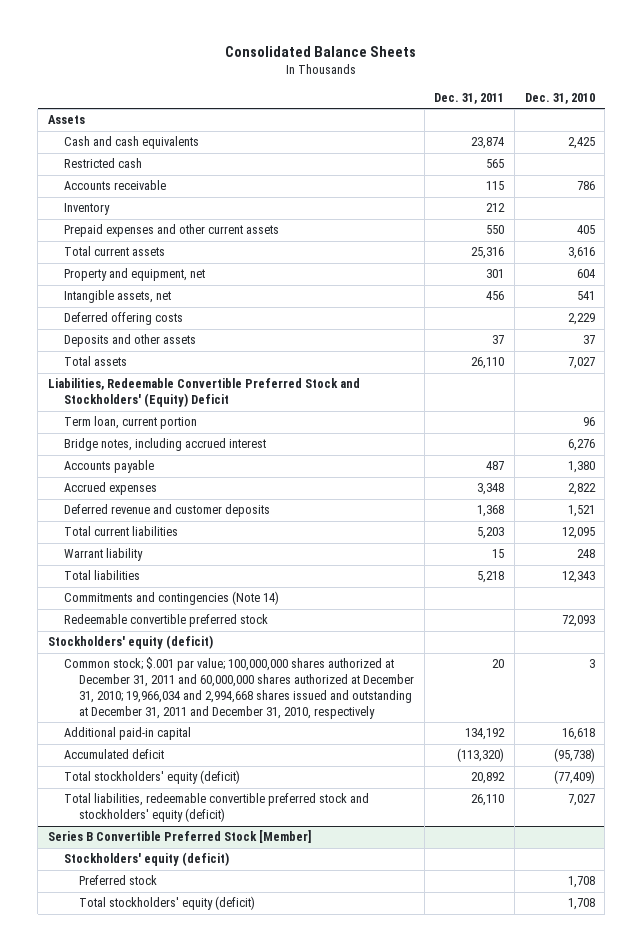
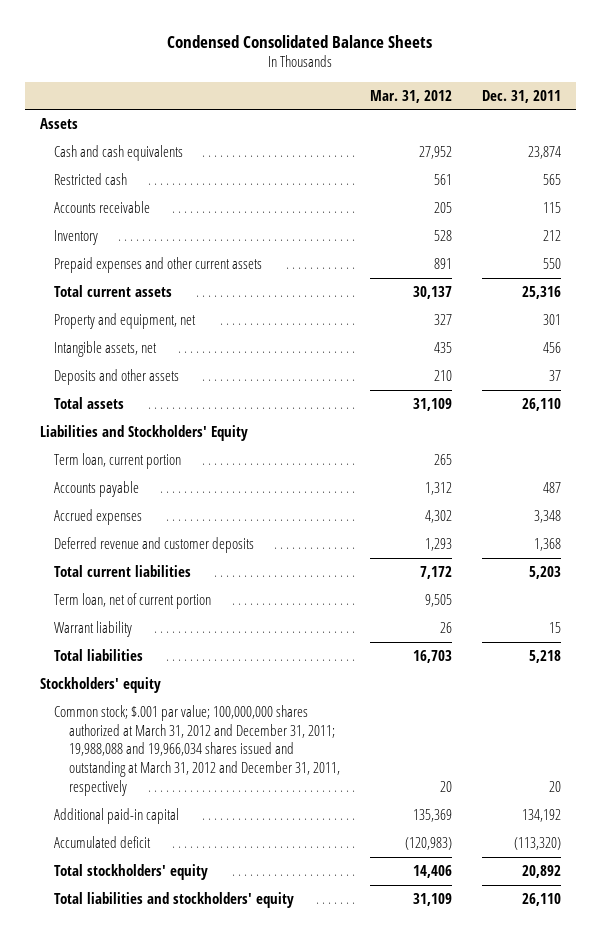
- Consolidated Balance Sheets
+ Condensed Consolidated Balance Sheets
- | Dec. 31, 2011 | Dec. 31, 2010
+ | Mar. 31, 2012 | Dec. 31, 2011
- Deferred offering costs | | 2,229
- Liabilities, Redeemable Convertible Preferred Stock and Stockholders' (Equity) Deficit
+ Liabilities and Stockholders' Equity
- Bridge notes, including accrued interest | | 6,276
+ Term loan, net of current portion | 9,505 |
- Commitments and contingencies (Note 14)
- Redeemable convertible preferred stock | | 72,093
- Stockholders' equity (deficit)
- Common stock; $.001 par value; 100,000,000 shares authorized at December 31, 2011 and 60,000,000 shares authorized at December 31, 2010; 19,966,034 and 2,994,668 shares issued and outstanding at December 31, 2011 and December 31, 2010, respectively | 20 | 3
+ Stockholders' equity
+ Common stock; $.001 par value; 100,000,000 shares authorized at March 31, 2012 and December 31, 2011; 19,988,088 and 19,966,034 shares issued and outstanding at March 31, 2012 and December 31, 2011, respectively | 20 | 20
- Total stockholders' equity (deficit) | 20,892 | (77,409)
- Total liabilities, redeemable convertible preferred stock and stockholders' equity (deficit) | 26,110 | 7,027
- Series B Convertible Preferred Stock [Member]
- Stockholders' equity (deficit)
- Preferred stock | | 1,708
- Total stockholders' equity (deficit) | | 1,708
+ Total stockholders' equity | 14,406 | 20,892
+ Total liabilities and stockholders' equity | 31,109 | 26,110

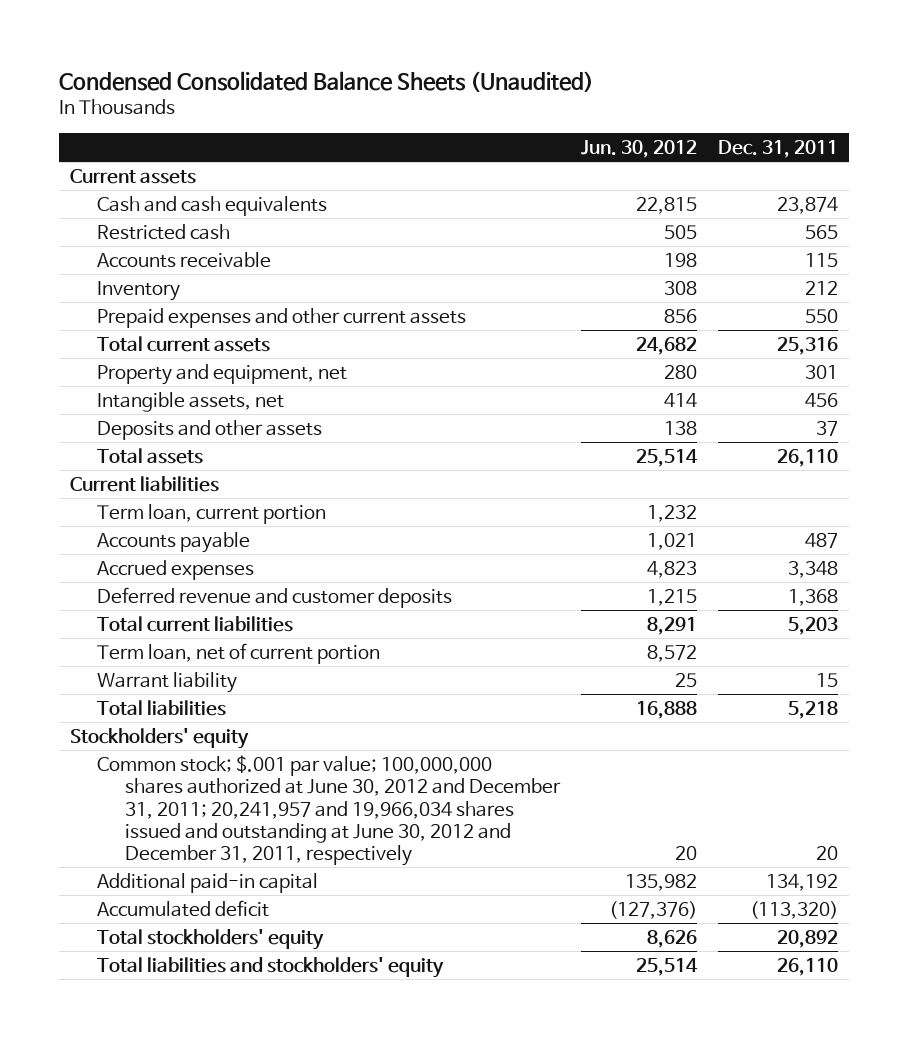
- Condensed Consolidated Balance Sheets
+ Condensed Consolidated Balance Sheets (Unaudited)
- | Mar. 31, 2012 | Dec. 31, 2011
+ | Jun. 30, 2012 | Dec. 31, 2011
- Assets
+ Current assets
- Liabilities and Stockholders' Equity
+ Current liabilities
- Common stock; $.001 par value; 100,000,000 shares authorized at March 31, 2012 and December 31, 2011; 19,988,088 and 19,966,034 shares issued and outstanding at March 31, 2012 and December 31, 2011, respectively | 20 | 20
+ Common stock; $.001 par value; 100,000,000 shares authorized at June 30, 2012 and December 31, 2011; 20,241,957 and 19,966,034 shares issued and outstanding at June 30, 2012 and December 31, 2011, respectively | 20 | 20

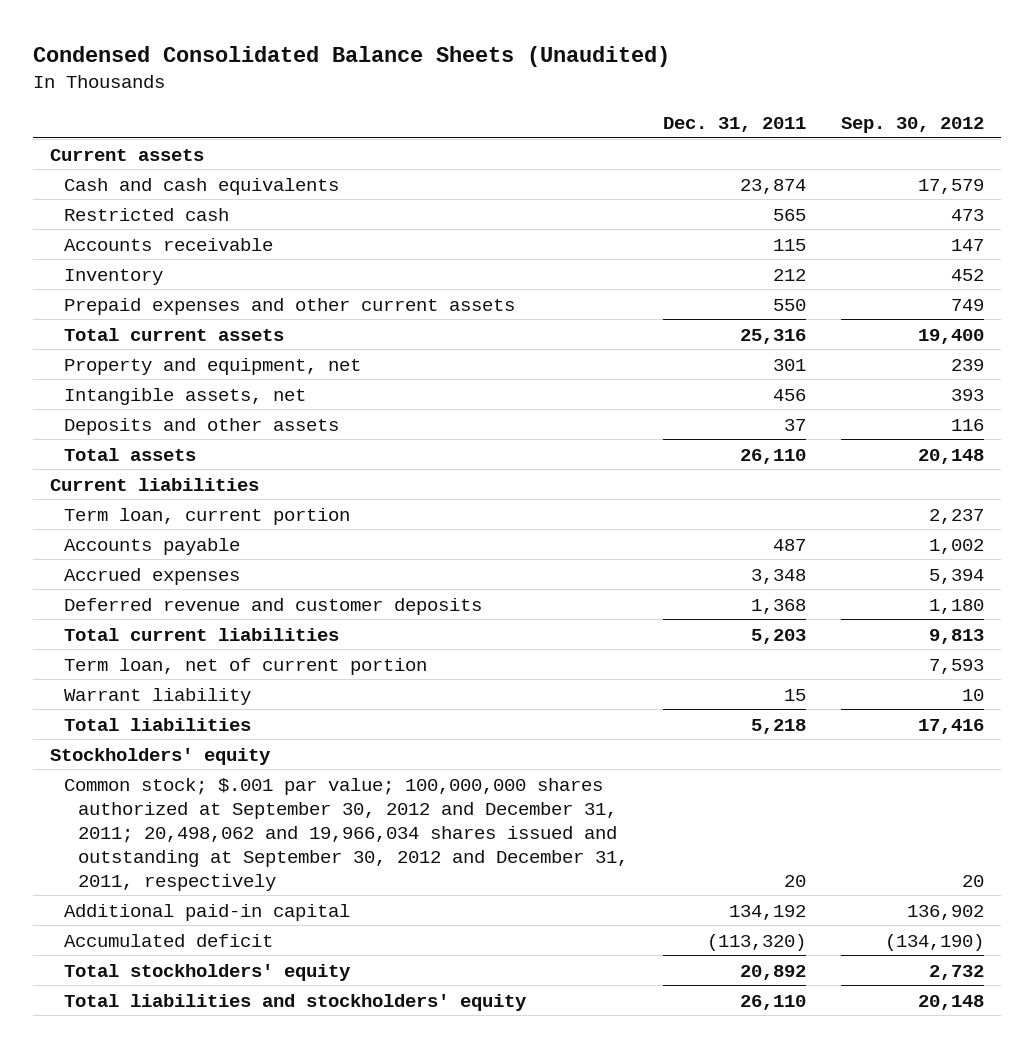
- | Jun. 30, 2012 | Dec. 31, 2011
+ | Dec. 31, 2011 | Sep. 30, 2012
- Common stock; $.001 par value; 100,000,000 shares authorized at June 30, 2012 and December 31, 2011; 20,241,957 and 19,966,034 shares issued and outstanding at June 30, 2012 and December 31, 2011, respectively | 20 | 20
+ Common stock; $.001 par value; 100,000,000 shares authorized at September 30, 2012 and December 31, 2011; 20,498,062 and 19,966,034 shares issued and outstanding at September 30, 2012 and December 31, 2011, respectively | 20 | 20

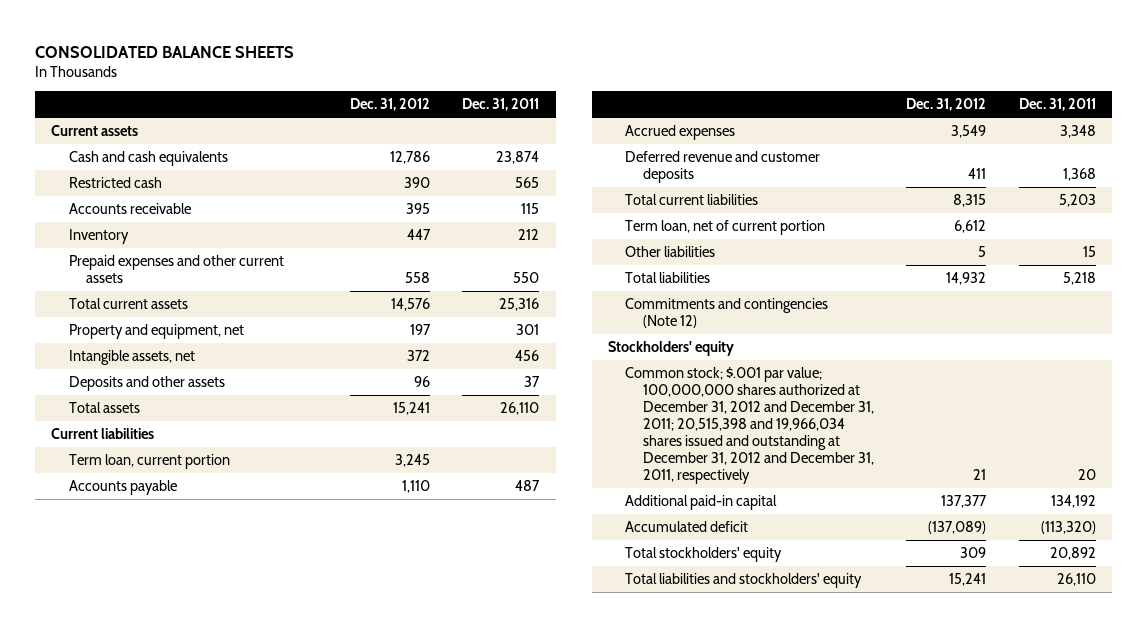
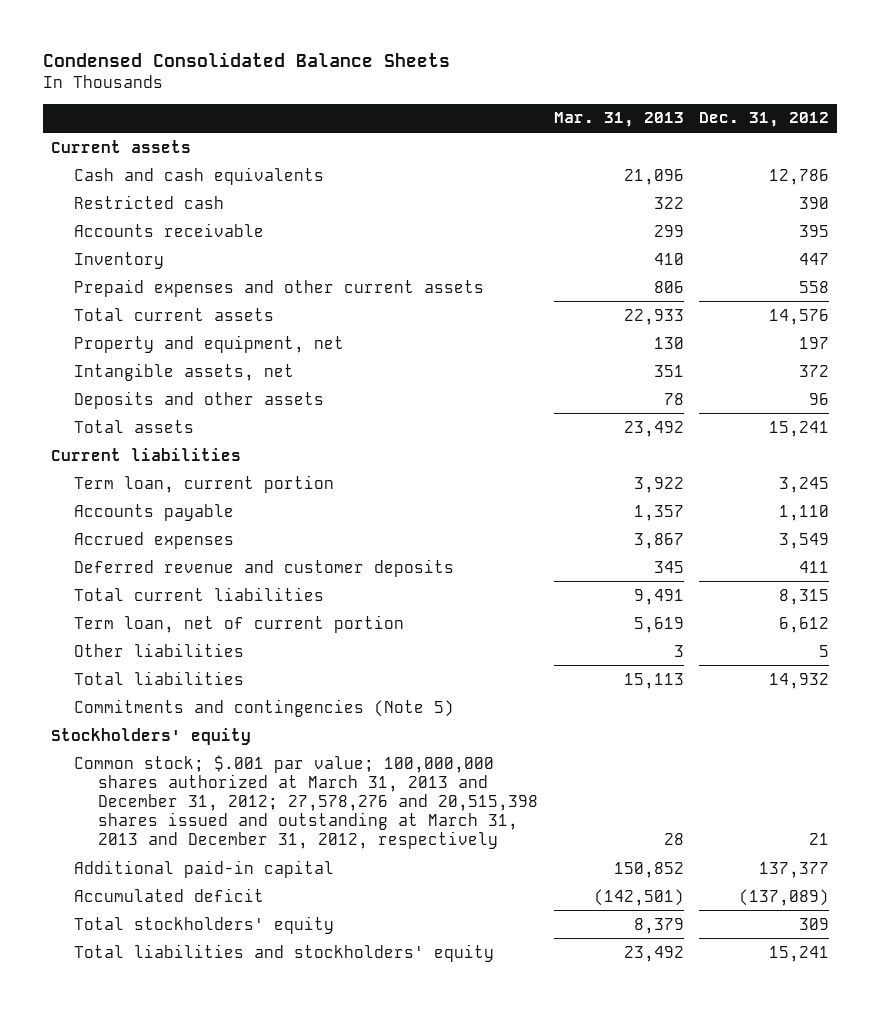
- CONSOLIDATED BALANCE SHEETS
+ Condensed Consolidated Balance Sheets
- | Dec. 31, 2012 | Dec. 31, 2011
+ | Mar. 31, 2013 | Dec. 31, 2012
- Commitments and contingencies (Note 12)
+ Commitments and contingencies (Note 5)
- Common stock; $.001 par value; 100,000,000 shares authorized at December 31, 2012 and December 31, 2011; 20,515,398 and 19,966,034 shares issued and outstanding at December 31, 2012 and December 31, 2011, respectively | 21 | 20
+ Common stock; $.001 par value; 100,000,000 shares authorized at March 31, 2013 and December 31, 2012; 27,578,276 and 20,515,398 shares issued and outstanding at March 31, 2013 and December 31, 2012, respectively | 28 | 21

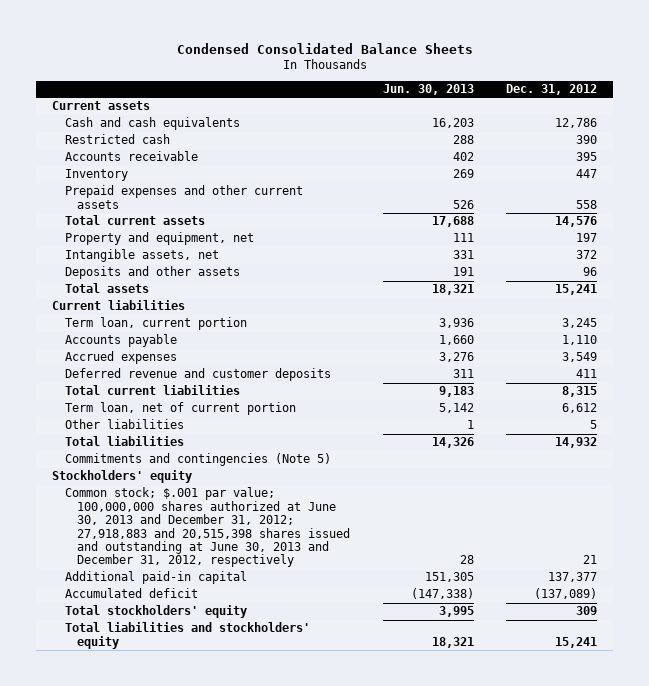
- | Mar. 31, 2013 | Dec. 31, 2012
+ | Jun. 30, 2013 | Dec. 31, 2012
- Common stock; $.001 par value; 100,000,000 shares authorized at March 31, 2013 and December 31, 2012; 27,578,276 and 20,515,398 shares issued and outstanding at March 31, 2013 and December 31, 2012, respectively | 28 | 21
+ Common stock; $.001 par value; 100,000,000 shares authorized at June 30, 2013 and December 31, 2012; 27,918,883 and 20,515,398 shares issued and outstanding at June 30, 2013 and December 31, 2012, respectively | 28 | 21

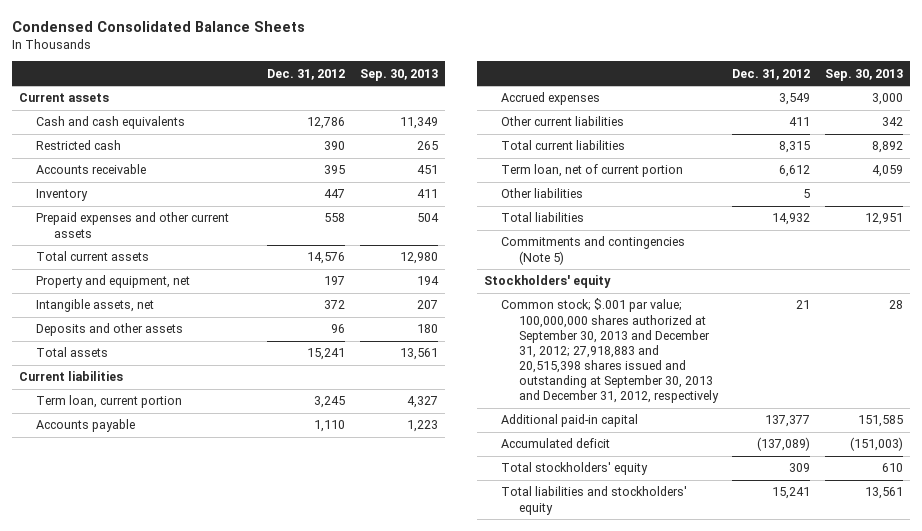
- | Jun. 30, 2013 | Dec. 31, 2012
+ | Dec. 31, 2012 | Sep. 30, 2013
- Deferred revenue and customer deposits | 311 | 411
+ Other current liabilities | 411 | 342
- Common stock; $.001 par value; 100,000,000 shares authorized at June 30, 2013 and December 31, 2012; 27,918,883 and 20,515,398 shares issued and outstanding at June 30, 2013 and December 31, 2012, respectively | 28 | 21
+ Common stock; $.001 par value; 100,000,000 shares authorized at September 30, 2013 and December 31, 2012; 27,918,883 and 20,515,398 shares issued and outstanding at September 30, 2013 and December 31, 2012, respectively | 21 | 28

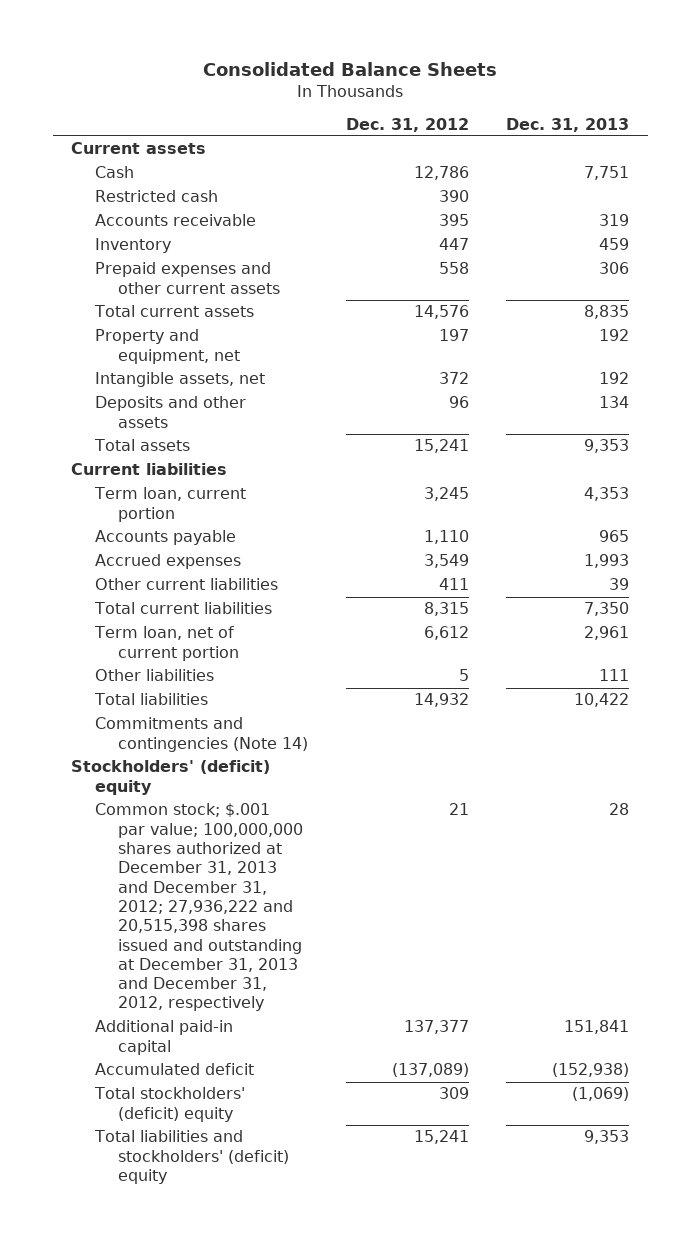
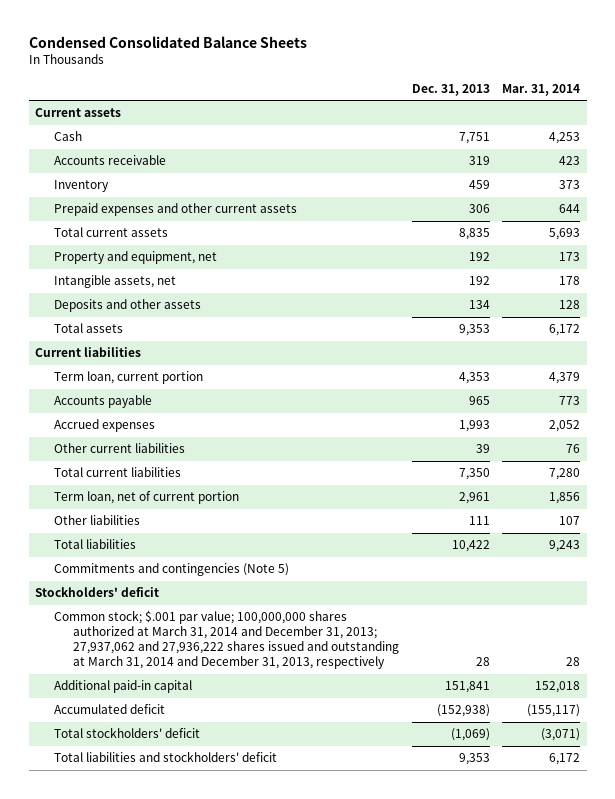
- Consolidated Balance Sheets
+ Condensed Consolidated Balance Sheets
- | Dec. 31, 2012 | Dec. 31, 2013
+ | Dec. 31, 2013 | Mar. 31, 2014
- Restricted cash | 390 |
- Commitments and contingencies (Note 14)
- Stockholders' (deficit) equity
- Common stock; $.001 par value; 100,000,000 shares authorized at December 31, 2013 and December 31, 2012; 27,936,222 and 20,515,398 shares issued and outstanding at December 31, 2013 and December 31, 2012, respectively | 21 | 28
+ Commitments and contingencies (Note 5)
+ Stockholders' deficit
+ Common stock; $.001 par value; 100,000,000 shares authorized at March 31, 2014 and December 31, 2013; 27,937,062 and 27,936,222 shares issued and outstanding at March 31, 2014 and December 31, 2013, respectively | 28 | 28
- Total stockholders' (deficit) equity | 309 | (1,069)
- Total liabilities and stockholders' (deficit) equity | 15,241 | 9,353
+ Total stockholders' deficit | (1,069) | (3,071)
+ Total liabilities and stockholders' deficit | 9,353 | 6,172

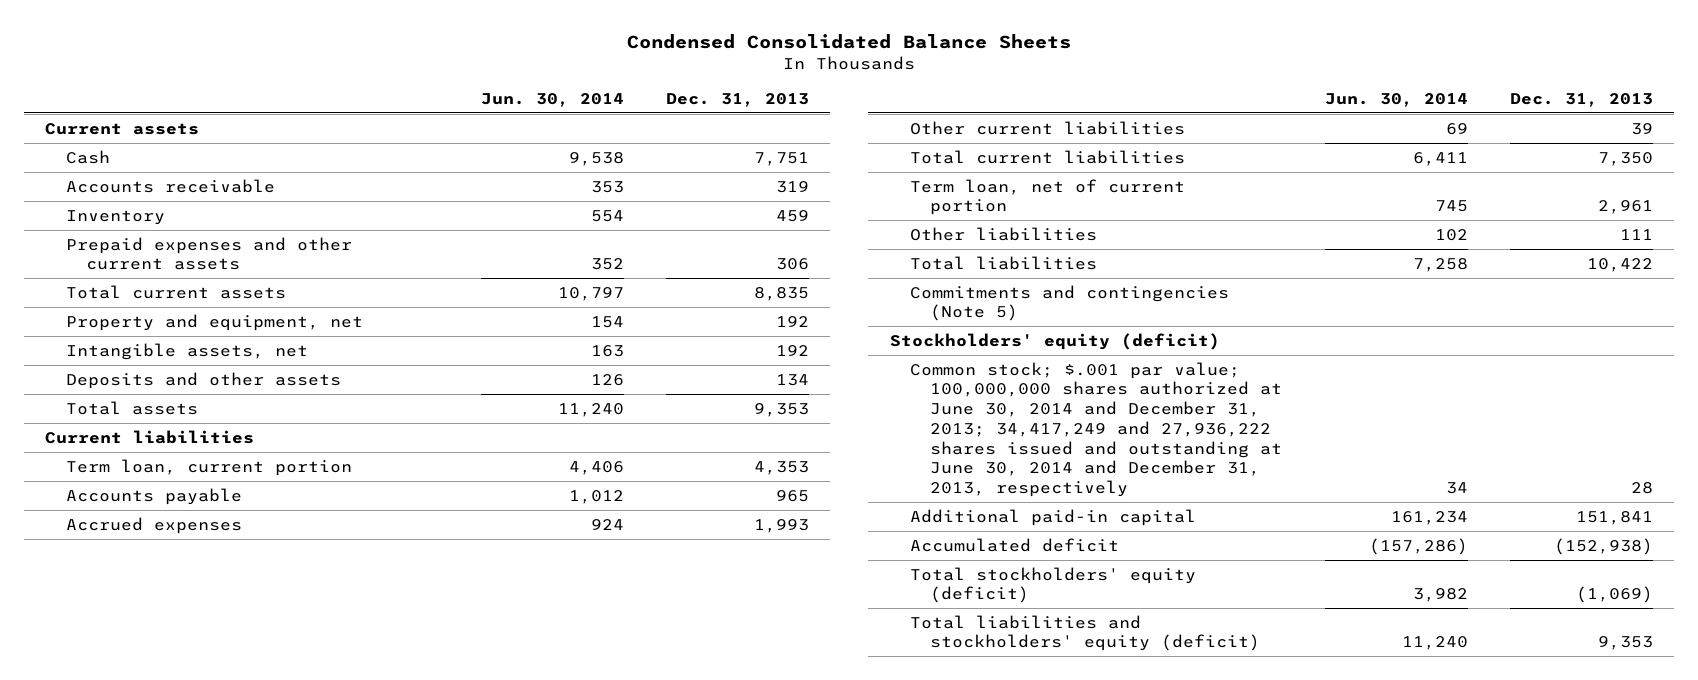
- | Dec. 31, 2013 | Mar. 31, 2014
+ | Jun. 30, 2014 | Dec. 31, 2013
- Stockholders' deficit
- Common stock; $.001 par value; 100,000,000 shares authorized at March 31, 2014 and December 31, 2013; 27,937,062 and 27,936,222 shares issued and outstanding at March 31, 2014 and December 31, 2013, respectively | 28 | 28
+ Stockholders' equity (deficit)
+ Common stock; $.001 par value; 100,000,000 shares authorized at June 30, 2014 and December 31, 2013; 34,417,249 and 27,936,222 shares issued and outstanding at June 30, 2014 and December 31, 2013, respectively | 34 | 28
- Total stockholders' deficit | (1,069) | (3,071)
- Total liabilities and stockholders' deficit | 9,353 | 6,172
+ Total stockholders' equity (deficit) | 3,982 | (1,069)
+ Total liabilities and stockholders' equity (deficit) | 11,240 | 9,353

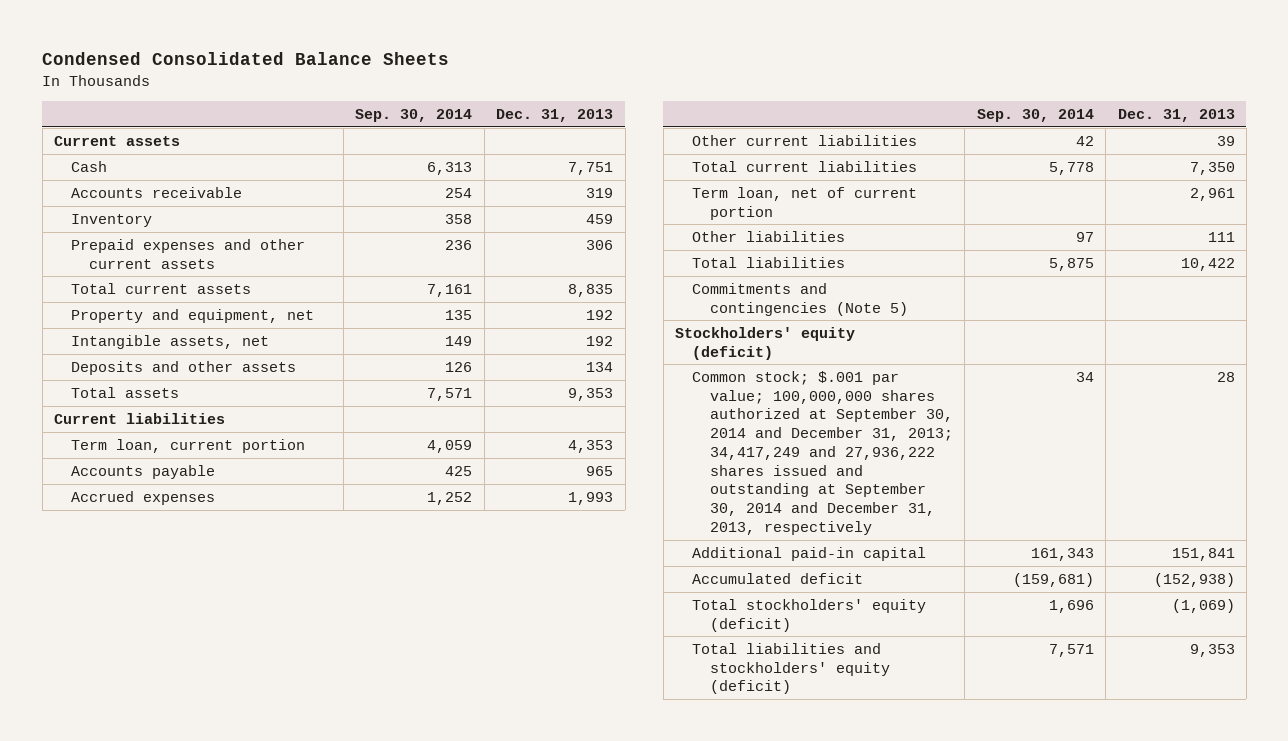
- | Jun. 30, 2014 | Dec. 31, 2013
+ | Sep. 30, 2014 | Dec. 31, 2013
- Common stock; $.001 par value; 100,000,000 shares authorized at June 30, 2014 and December 31, 2013; 34,417,249 and 27,936,222 shares issued and outstanding at June 30, 2014 and December 31, 2013, respectively | 34 | 28
+ Common stock; $.001 par value; 100,000,000 shares authorized at September 30, 2014 and December 31, 2013; 34,417,249 and 27,936,222 shares issued and outstanding at September 30, 2014 and December 31, 2013, respectively | 34 | 28

